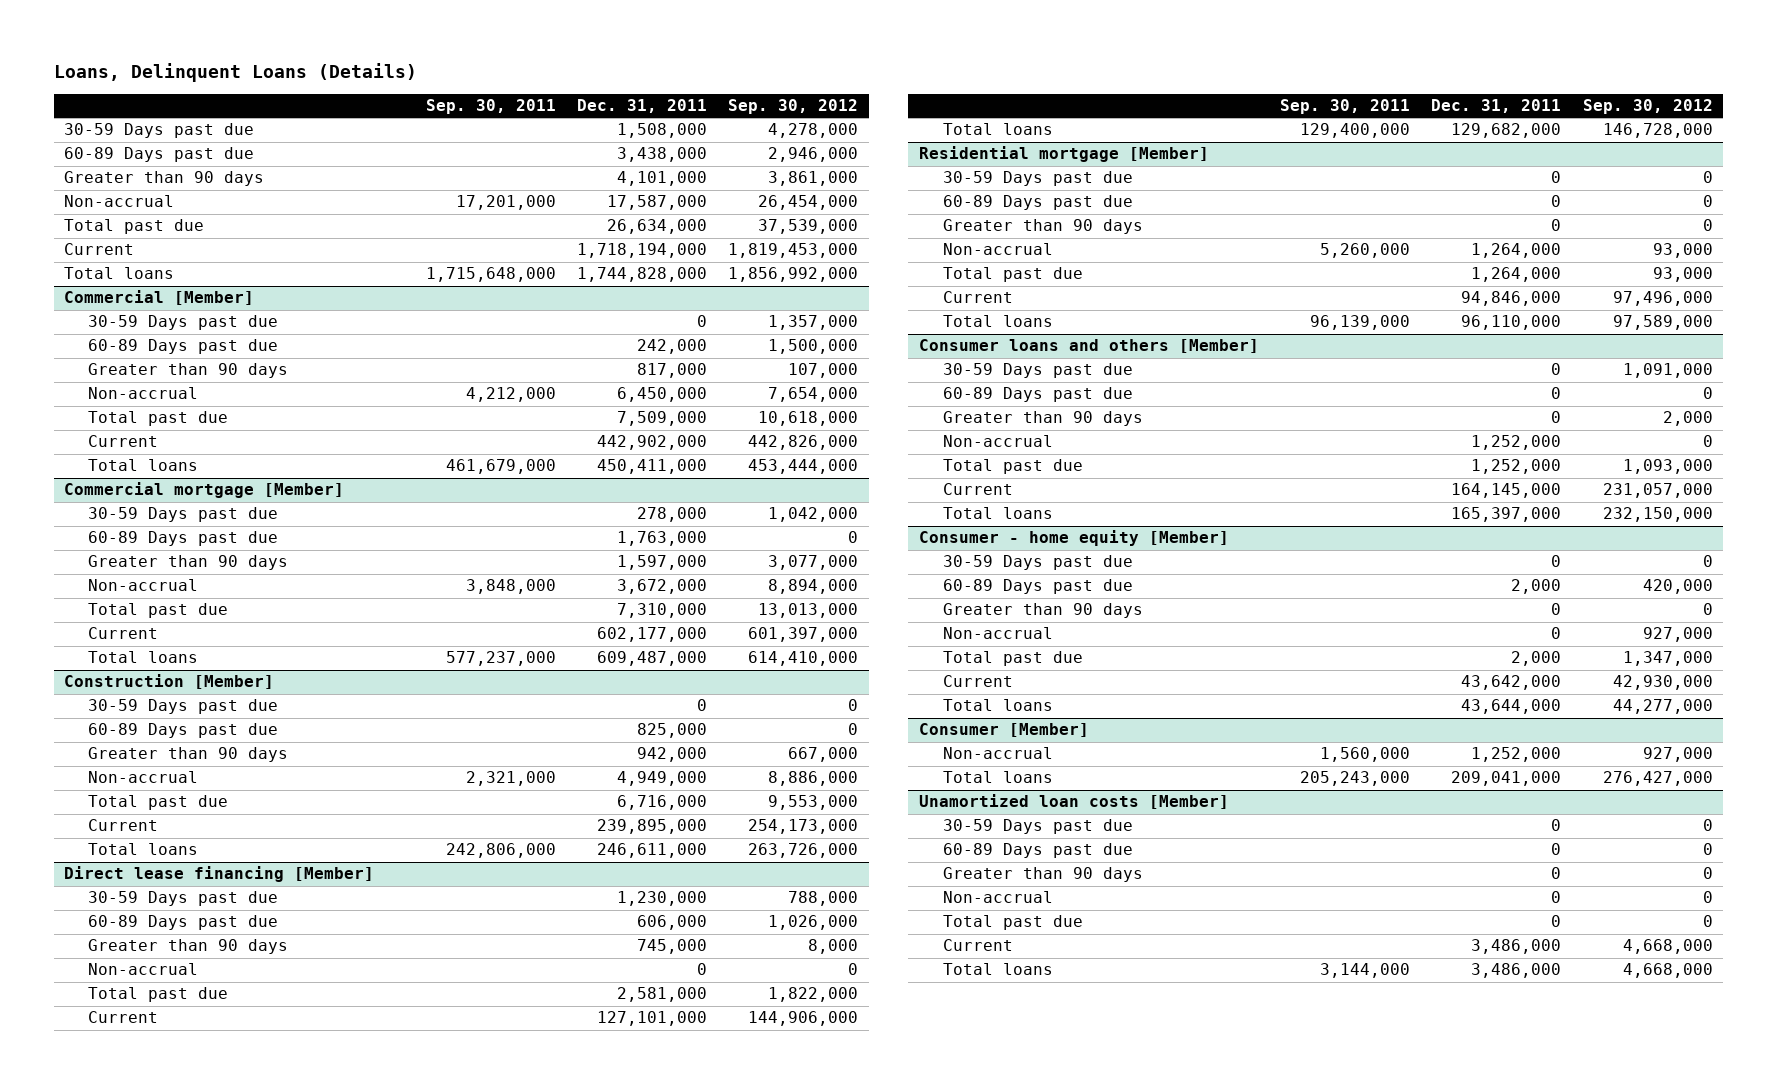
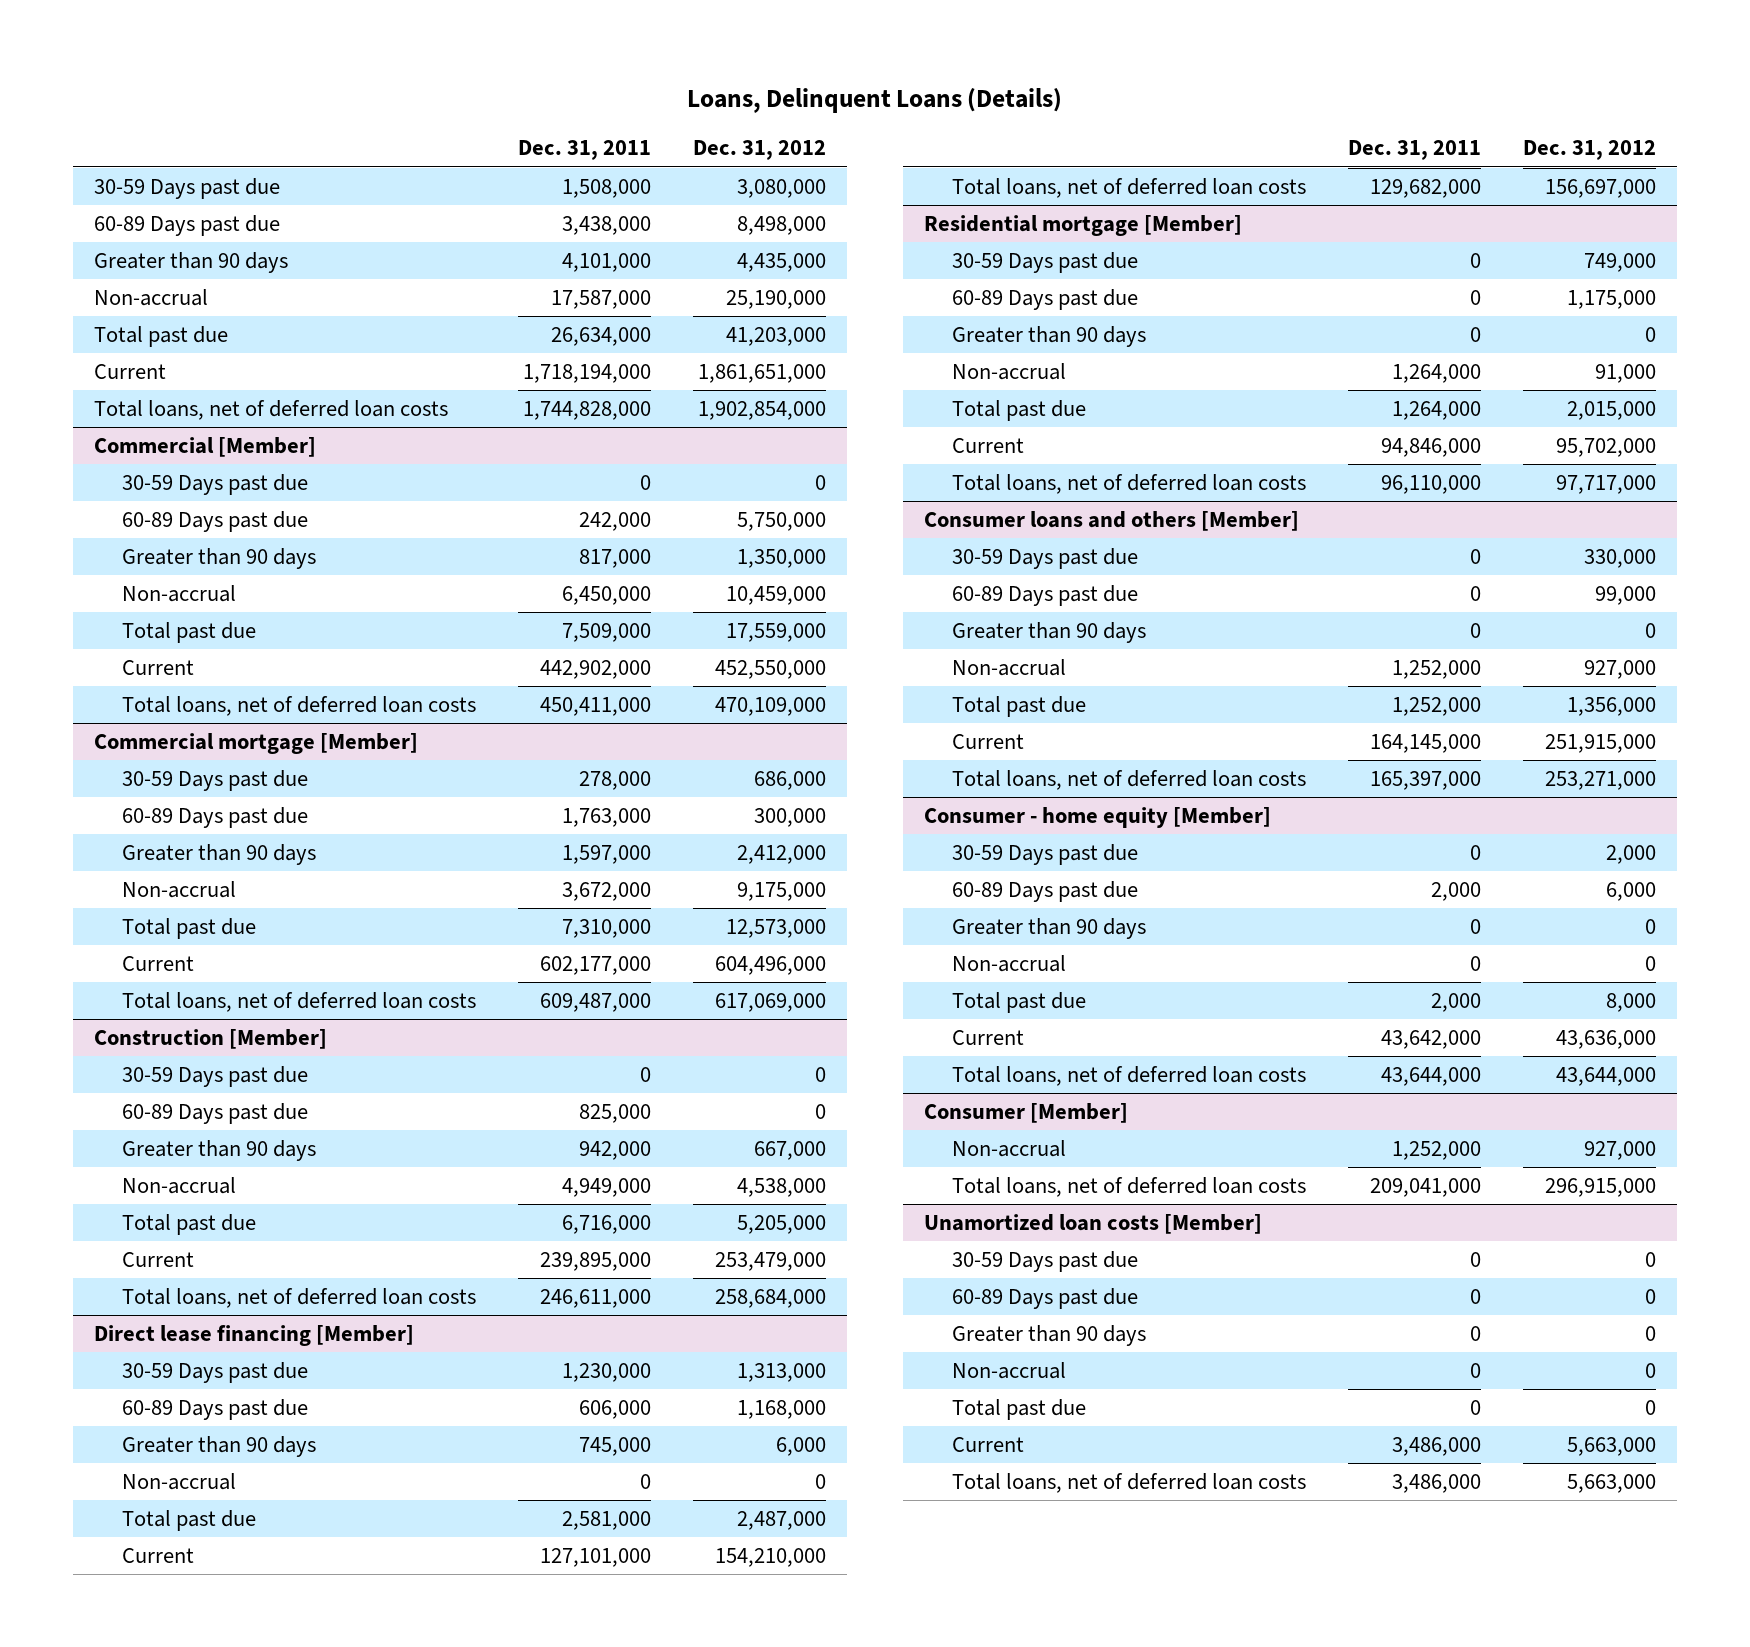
- | Sep. 30, 2011 | Dec. 31, 2011 | Sep. 30, 2012
+ | Dec. 31, 2011 | Dec. 31, 2012
- Total loans | 1,715,648,000 | 1,744,828,000 | 1,856,992,000
+ Total loans, net of deferred loan costs | 1,744,828,000 | 1,902,854,000
@ Commercial [Member]
- Total loans | 461,679,000 | 450,411,000 | 453,444,000
+ Total loans, net of deferred loan costs | 450,411,000 | 470,109,000
@ Commercial mortgage [Member]
- Total loans | 577,237,000 | 609,487,000 | 614,410,000
+ Total loans, net of deferred loan costs | 609,487,000 | 617,069,000
@ Construction [Member]
- Total loans | 242,806,000 | 246,611,000 | 263,726,000
+ Total loans, net of deferred loan costs | 246,611,000 | 258,684,000
@ Direct lease financing [Member]
- Total loans | 129,400,000 | 129,682,000 | 146,728,000
+ Total loans, net of deferred loan costs | 129,682,000 | 156,697,000
@ Residential mortgage [Member]
- Total loans | 96,139,000 | 96,110,000 | 97,589,000
+ Total loans, net of deferred loan costs | 96,110,000 | 97,717,000
@ Consumer loans and others [Member]
- Total loans | | 165,397,000 | 232,150,000
+ Total loans, net of deferred loan costs | 165,397,000 | 253,271,000
@ Consumer - home equity [Member]
- Total loans | | 43,644,000 | 44,277,000
+ Total loans, net of deferred loan costs | 43,644,000 | 43,644,000
@ Consumer [Member]
- Total loans | 205,243,000 | 209,041,000 | 276,427,000
+ Total loans, net of deferred loan costs | 209,041,000 | 296,915,000
@ Unamortized loan costs [Member]
- Total loans | 3,144,000 | 3,486,000 | 4,668,000
+ Total loans, net of deferred loan costs | 3,486,000 | 5,663,000

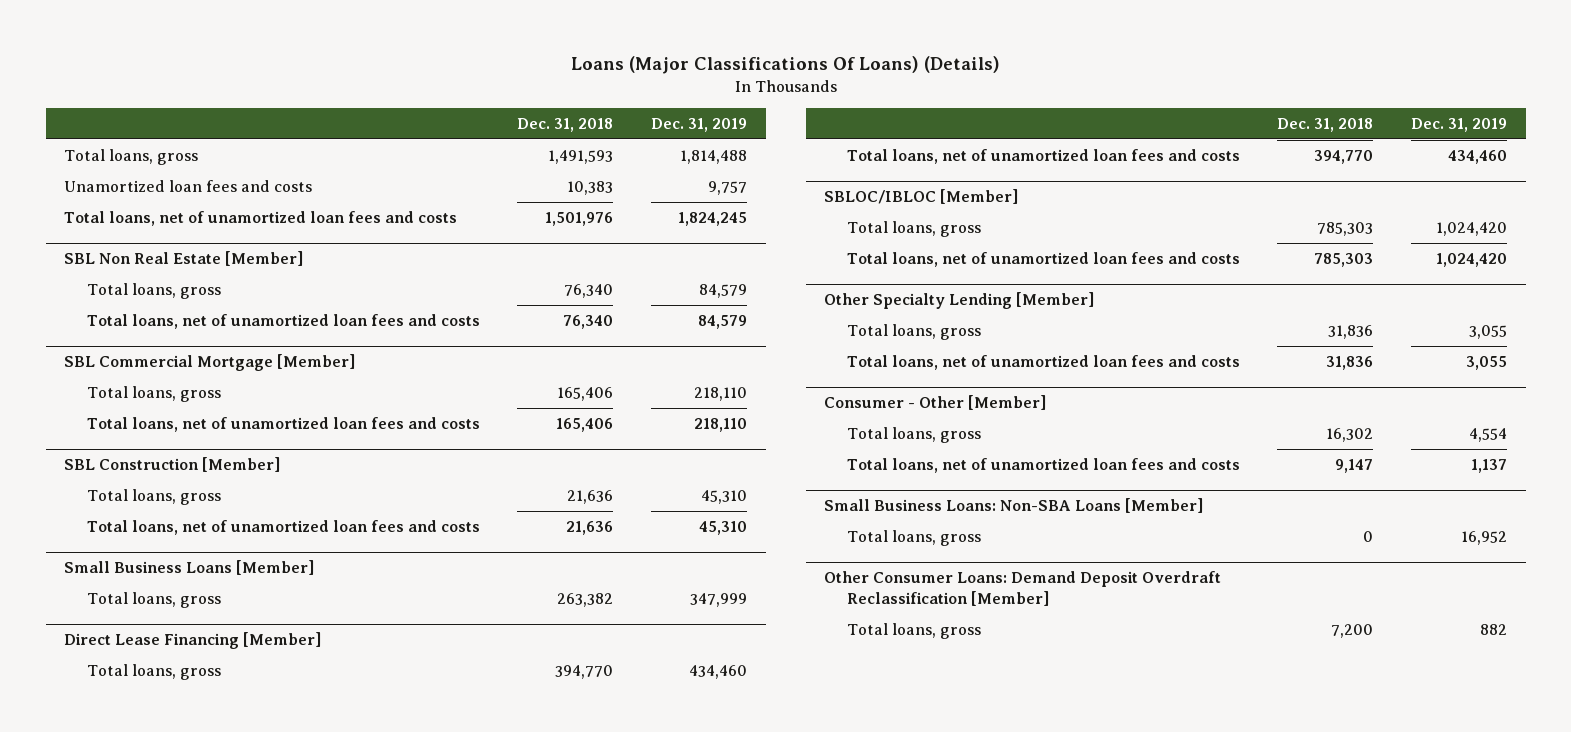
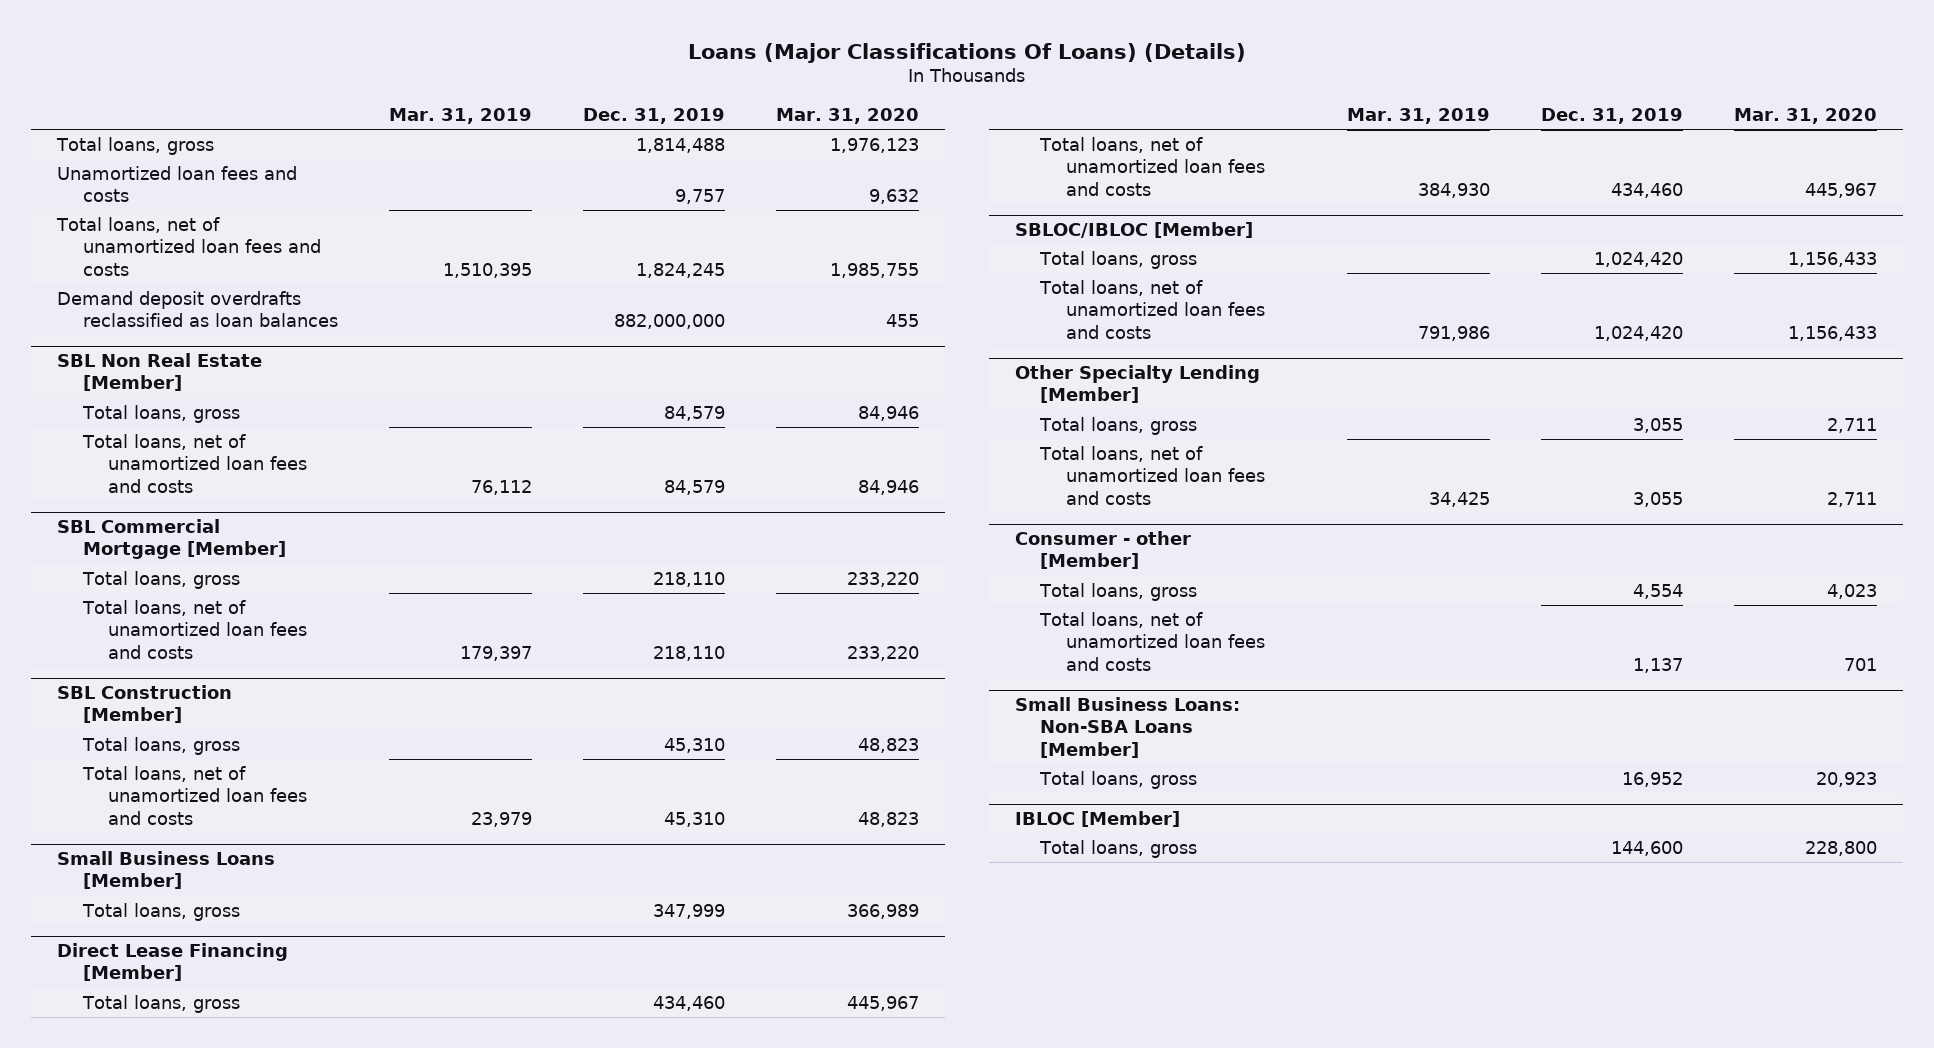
- | Dec. 31, 2018 | Dec. 31, 2019
+ | Mar. 31, 2019 | Dec. 31, 2019 | Mar. 31, 2020
+ Demand deposit overdrafts reclassified as loan balances | | 882,000,000 | 455
- Consumer - Other [Member]
+ Consumer - other [Member]
- Other Consumer Loans: Demand Deposit Overdraft Reclassification [Member]
- Total loans, gross | 7,200 | 882
+ IBLOC [Member]
+ Total loans, gross | | 144,600 | 228,800

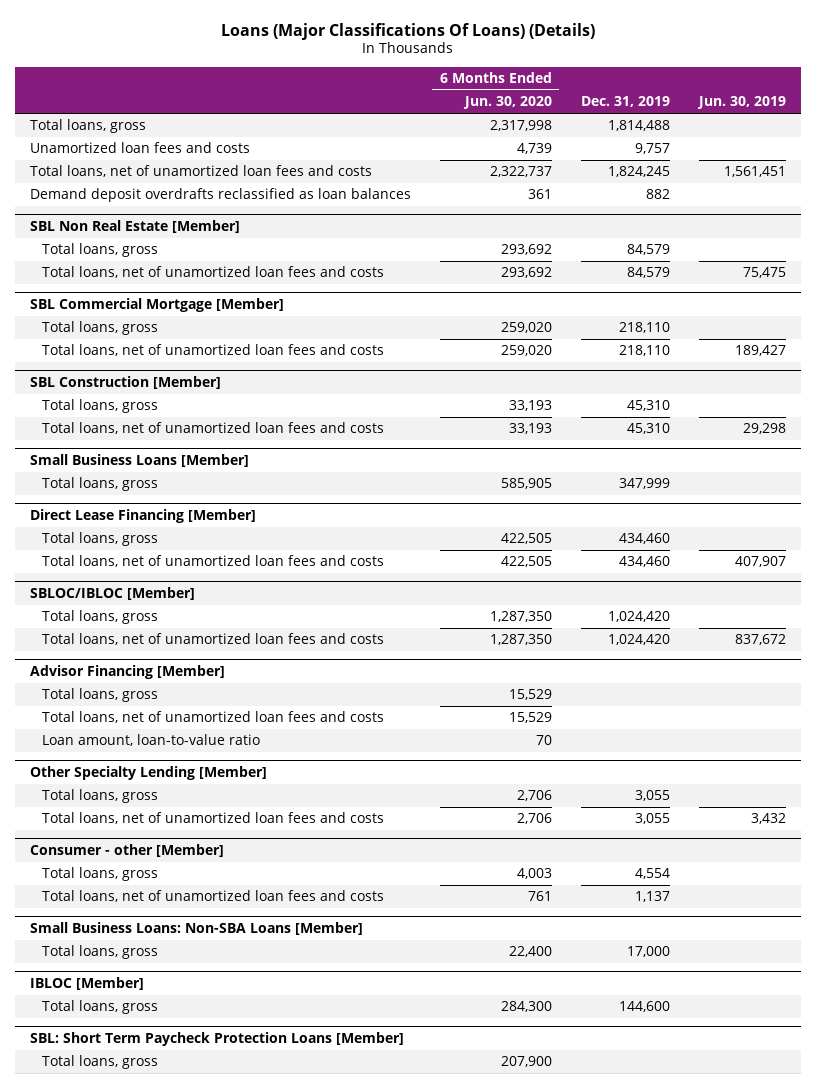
- | Mar. 31, 2019 | Dec. 31, 2019 | Mar. 31, 2020
+ | 6 Months Ended Jun. 30, 2020 | Dec. 31, 2019 | Jun. 30, 2019
- Demand deposit overdrafts reclassified as loan balances | | 882,000,000 | 455
+ Demand deposit overdrafts reclassified as loan balances | 361 | 882 |
+ Advisor Financing [Member]
+ Total loans, gross | 15,529 | |
+ Total loans, net of unamortized loan fees and costs | 15,529 | |
+ Loan amount, loan-to-value ratio | 70 | |
@ Small Business Loans: Non-SBA Loans [Member]
- Total loans, gross | | 16,952 | 20,923
+ Total loans, gross | 22,400 | 17,000 |
+ SBL: Short Term Paycheck Protection Loans [Member]
+ Total loans, gross | 207,900 | |

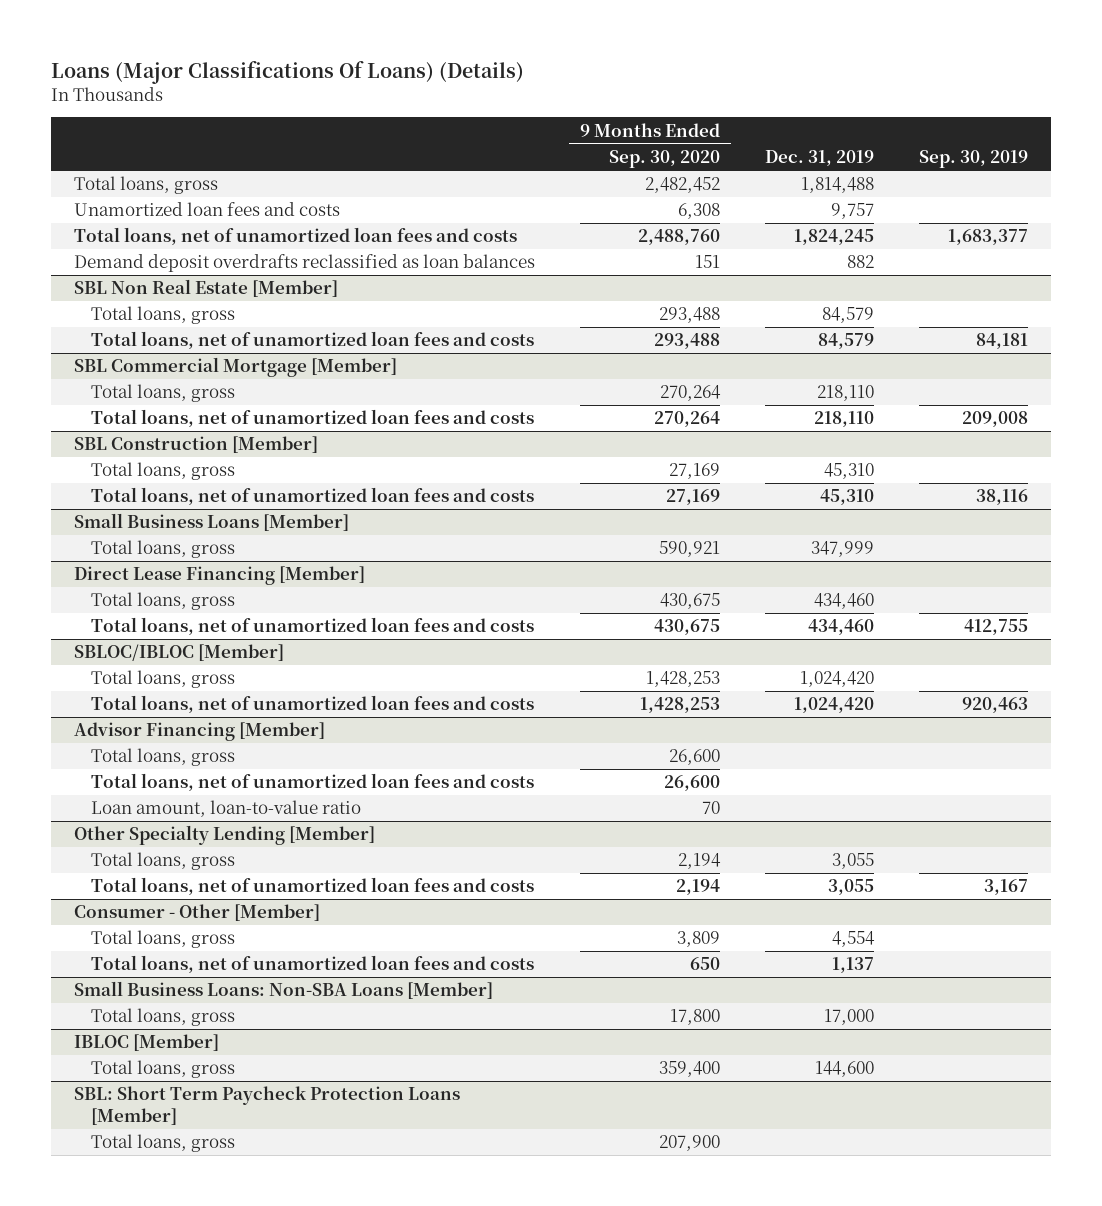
- | 6 Months Ended Jun. 30, 2020 | Dec. 31, 2019 | Jun. 30, 2019
+ | 9 Months Ended Sep. 30, 2020 | Dec. 31, 2019 | Sep. 30, 2019
- Consumer - other [Member]
+ Consumer - Other [Member]

